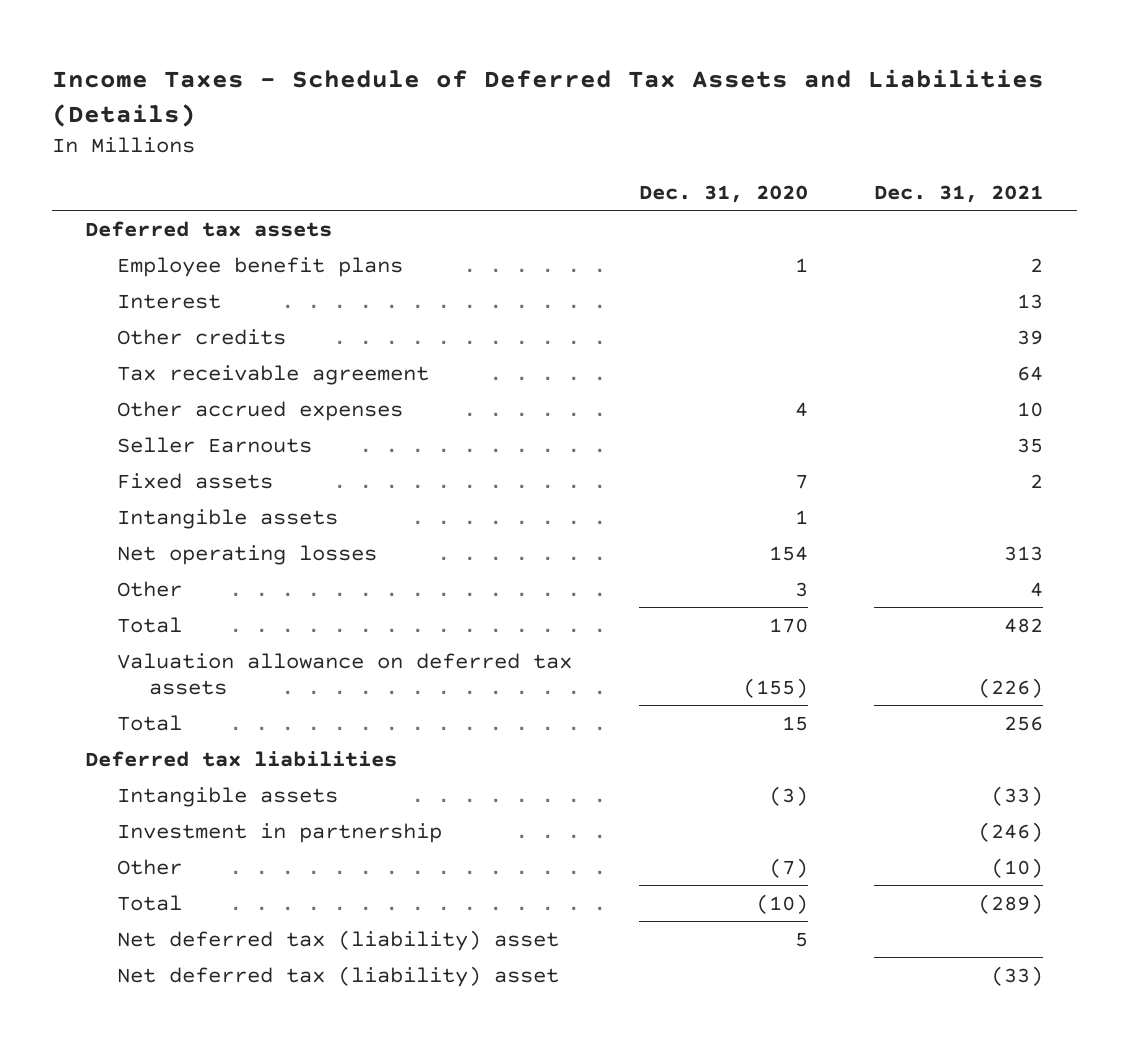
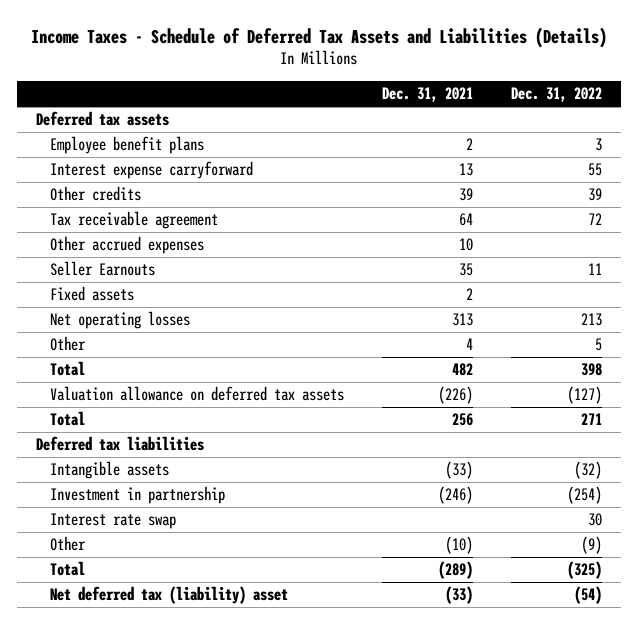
- | Dec. 31, 2020 | Dec. 31, 2021
+ | Dec. 31, 2021 | Dec. 31, 2022
- Interest | | 13
+ Interest expense carryforward | 13 | 55
- Intangible assets | 1 |
+ Interest rate swap | | 30
- Net deferred tax (liability) asset | 5 |

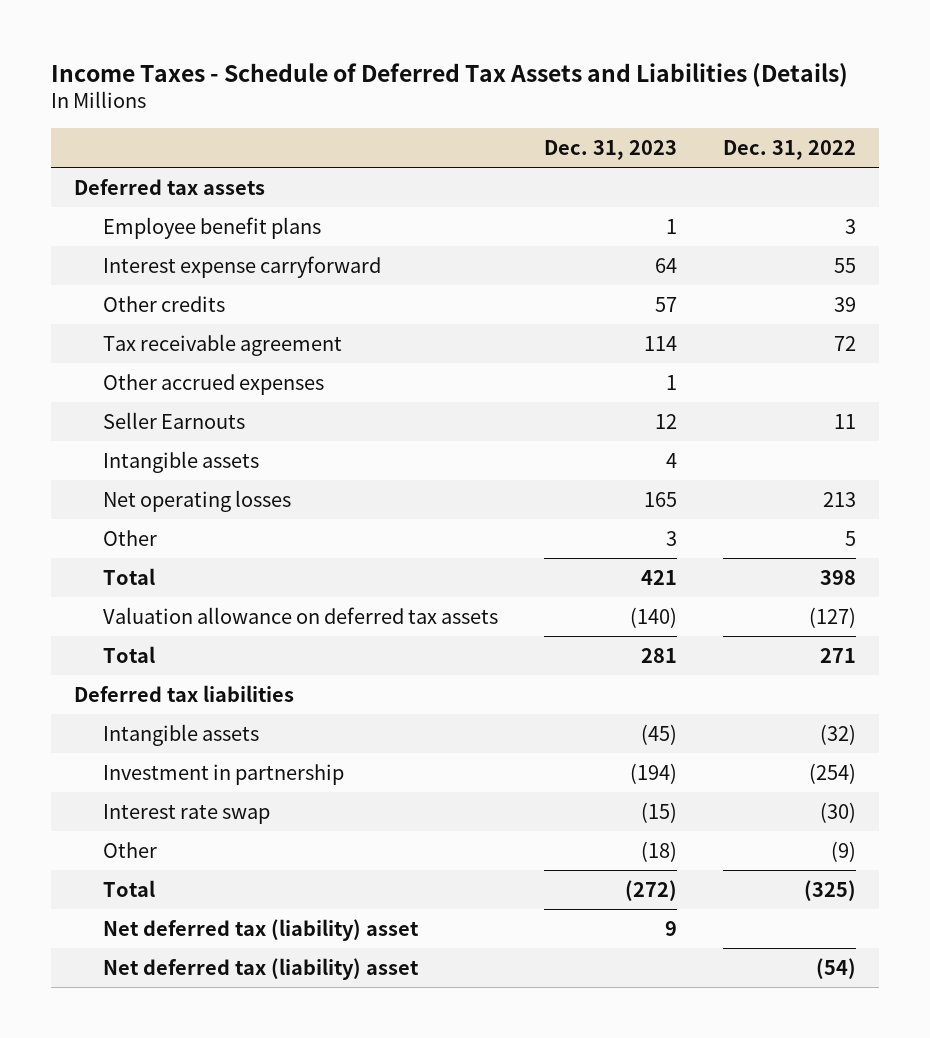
- | Dec. 31, 2021 | Dec. 31, 2022
+ | Dec. 31, 2023 | Dec. 31, 2022
- Fixed assets | 2 |
+ Intangible assets | 4 |
- Interest rate swap | | 30
+ Interest rate swap | (15) | (30)
+ Net deferred tax (liability) asset | 9 |

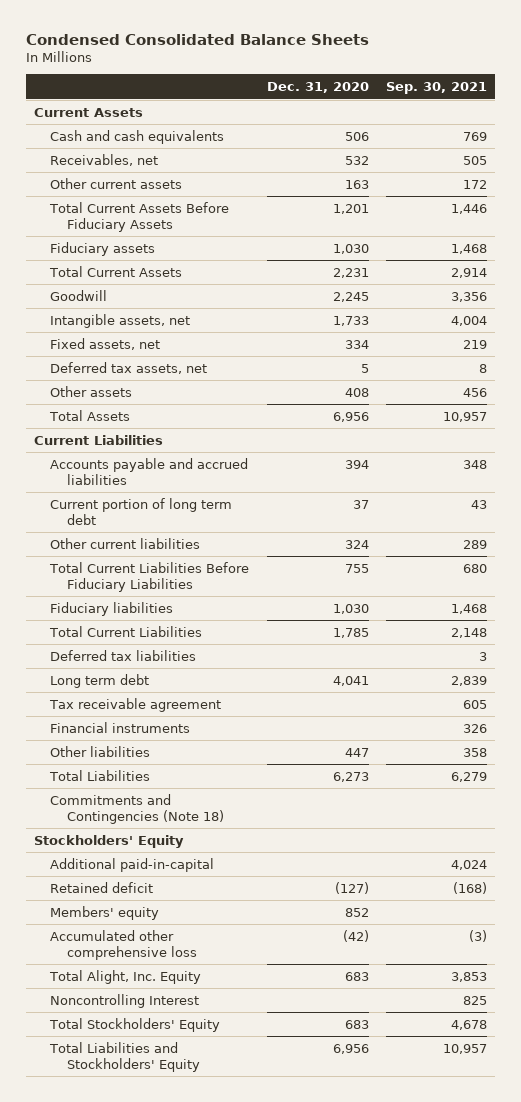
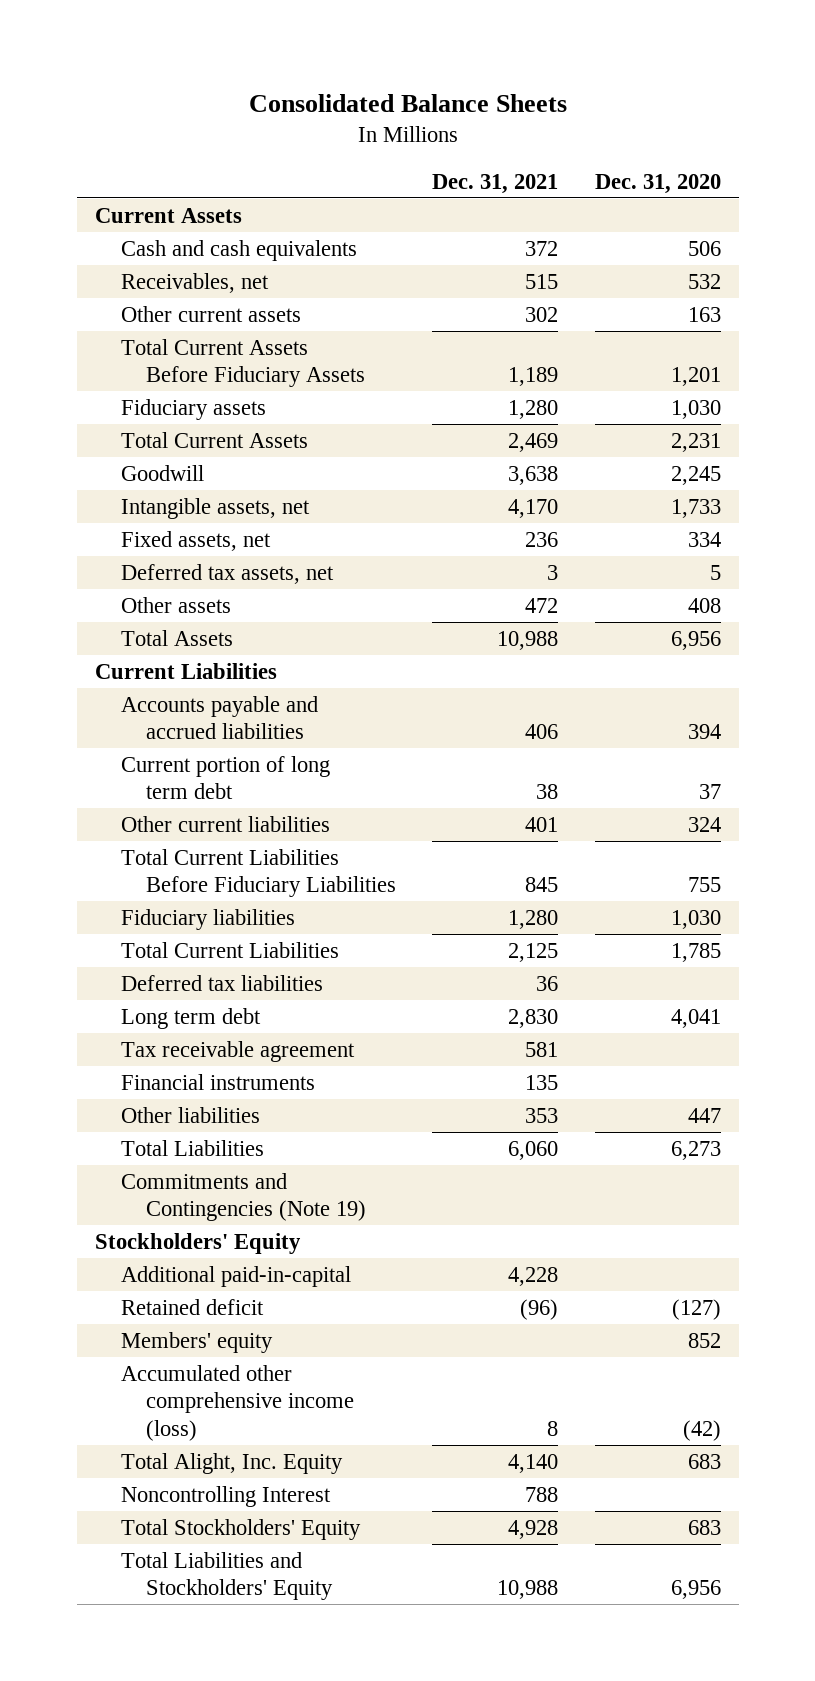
- Condensed Consolidated Balance Sheets
+ Consolidated Balance Sheets
- | Dec. 31, 2020 | Sep. 30, 2021
+ | Dec. 31, 2021 | Dec. 31, 2020
- Commitments and Contingencies (Note 18)
+ Commitments and Contingencies (Note 19)
- Accumulated other comprehensive loss | (42) | (3)
+ Accumulated other comprehensive income (loss) | 8 | (42)

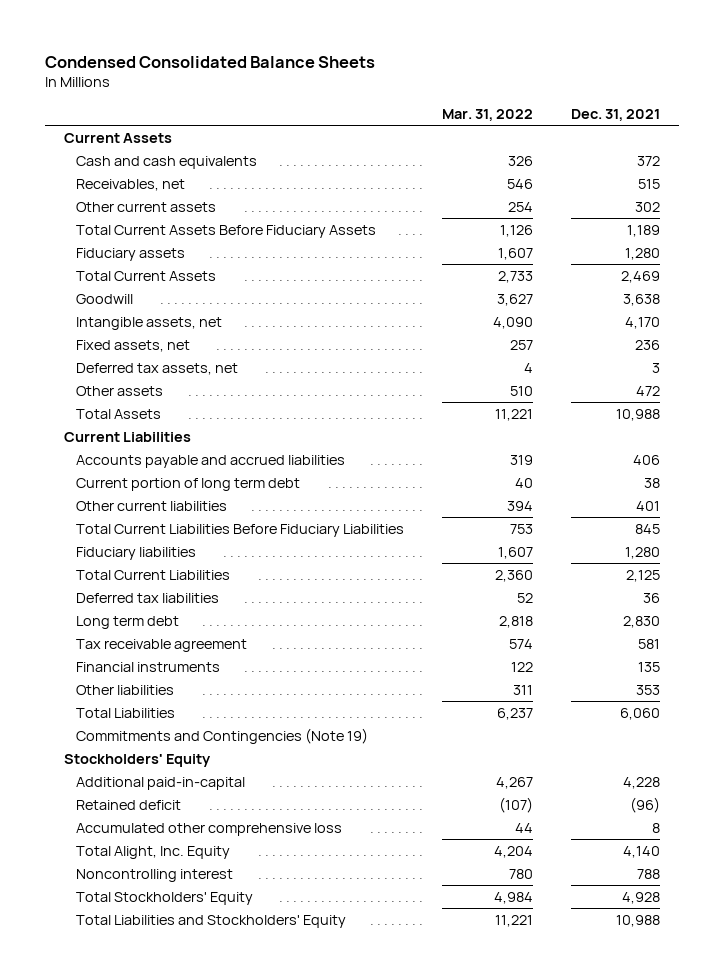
- Consolidated Balance Sheets
+ Condensed Consolidated Balance Sheets
- | Dec. 31, 2021 | Dec. 31, 2020
+ | Mar. 31, 2022 | Dec. 31, 2021
- Members' equity | | 852
- Accumulated other comprehensive income (loss) | 8 | (42)
+ Accumulated other comprehensive loss | 44 | 8
- Noncontrolling Interest | 788 |
+ Noncontrolling interest | 780 | 788

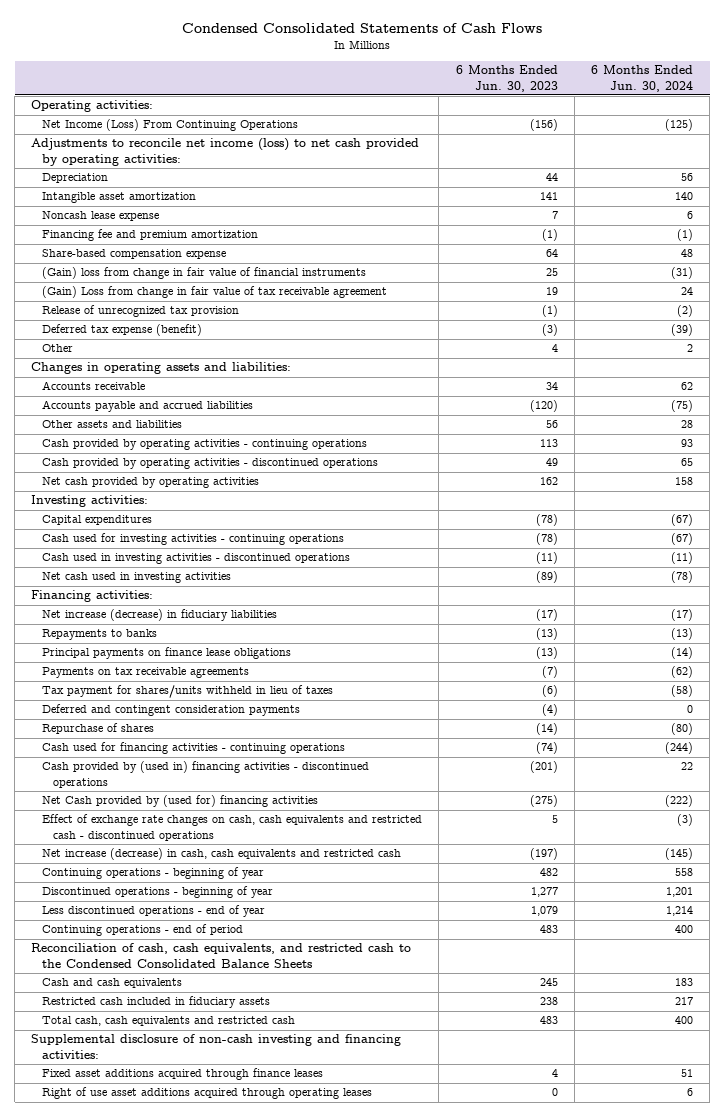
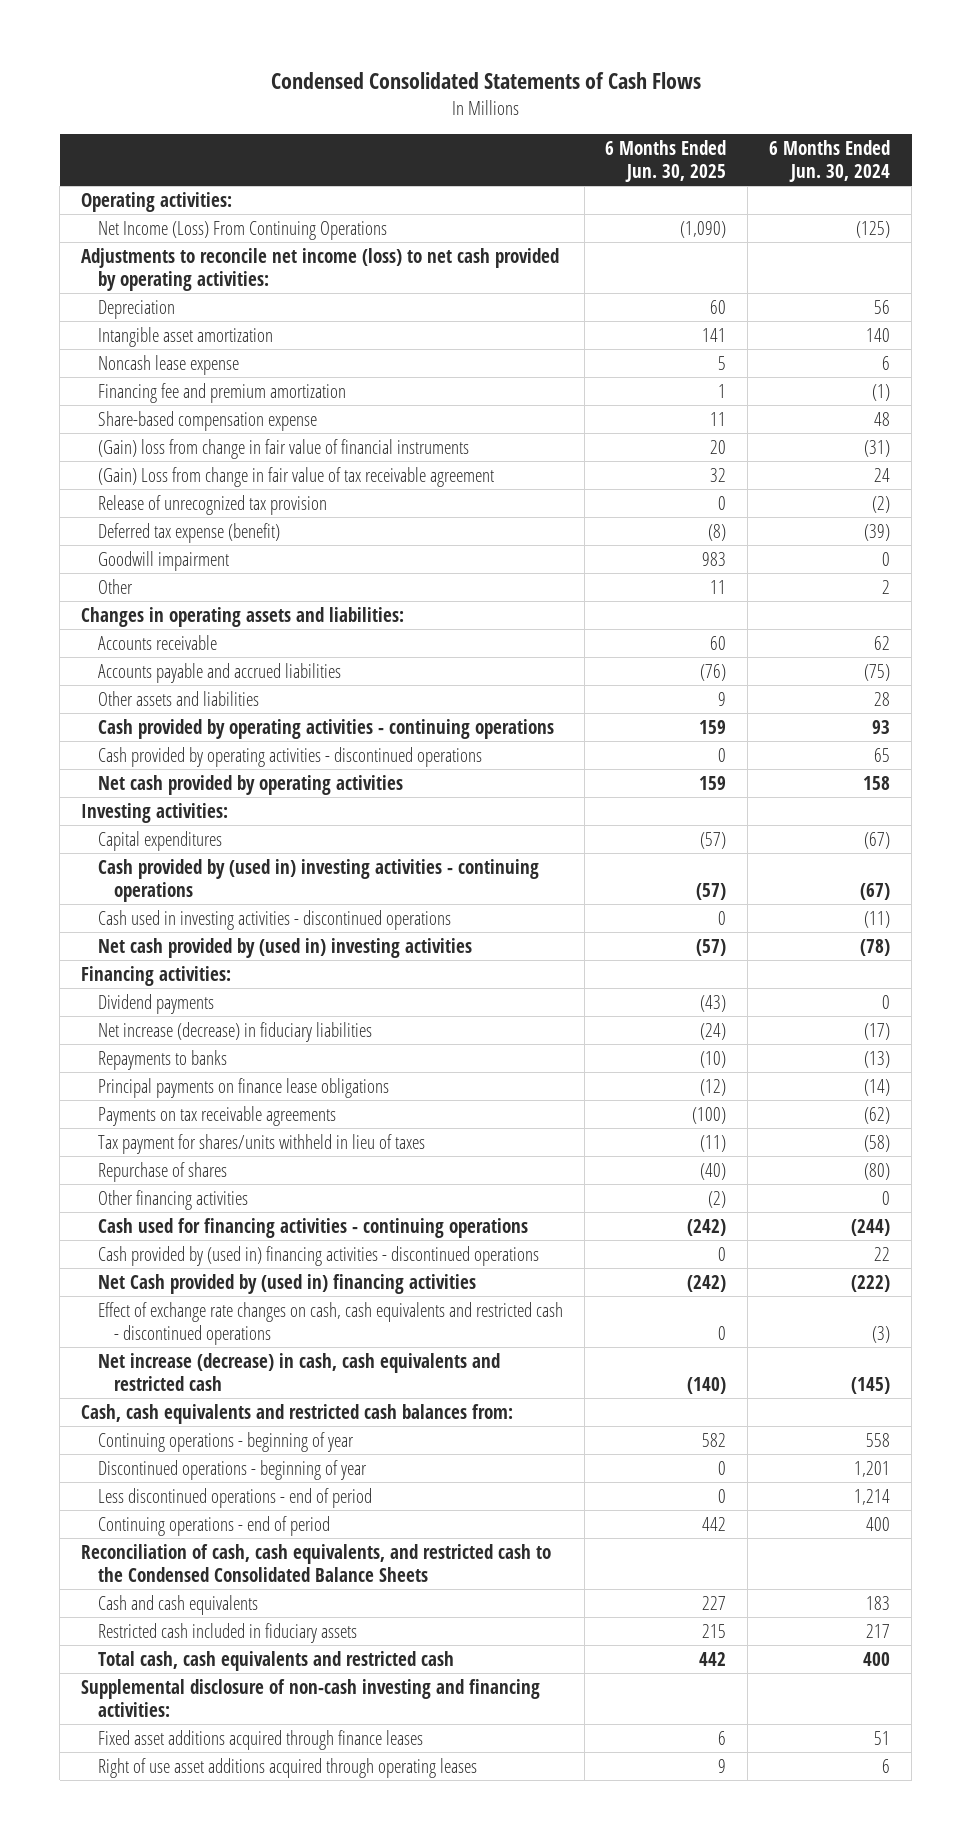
- | 6 Months Ended Jun. 30, 2023 | 6 Months Ended Jun. 30, 2024
+ | 6 Months Ended Jun. 30, 2025 | 6 Months Ended Jun. 30, 2024
+ Goodwill impairment | 983 | 0
- Cash used for investing activities - continuing operations | (78) | (67)
+ Cash provided by (used in) investing activities - continuing operations | (57) | (67)
- Net cash used in investing activities | (89) | (78)
+ Net cash provided by (used in) investing activities | (57) | (78)
+ Dividend payments | (43) | 0
- Deferred and contingent consideration payments | (4) | 0
+ Other financing activities | (2) | 0
- Net Cash provided by (used for) financing activities | (275) | (222)
+ Net Cash provided by (used in) financing activities | (242) | (222)
+ Cash, cash equivalents and restricted cash balances from:
- Less discontinued operations - end of year | 1,079 | 1,214
+ Less discontinued operations - end of period | 0 | 1,214

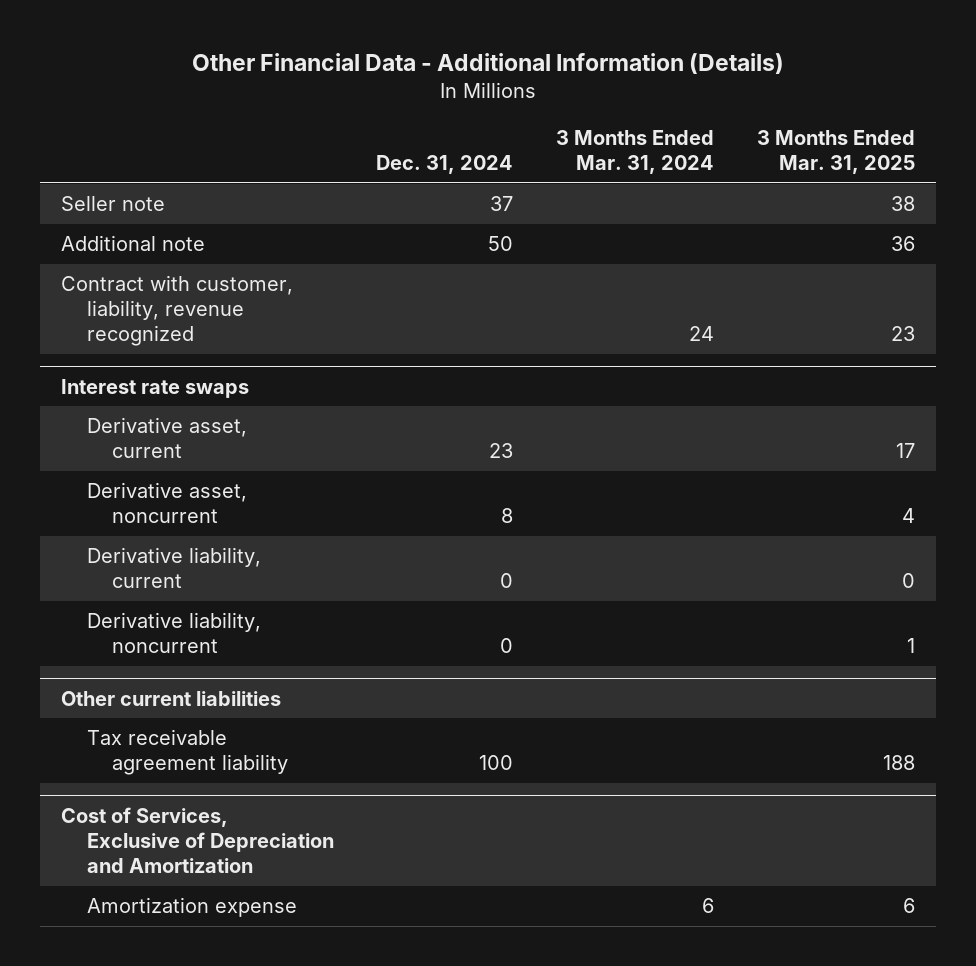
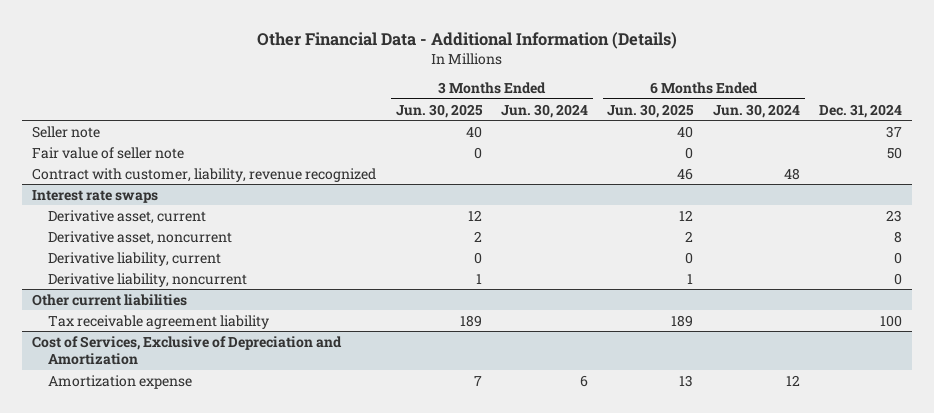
- | Dec. 31, 2024 | 3 Months Ended Mar. 31, 2024 | 3 Months Ended Mar. 31, 2025
+ | 3 Months Ended Jun. 30, 2025 | 3 Months Ended Jun. 30, 2024 | 6 Months Ended Jun. 30, 2025 | 6 Months Ended Jun. 30, 2024 | Dec. 31, 2024
- Additional note | 50 | | 36
+ Fair value of seller note | 0 | | 0 | | 50

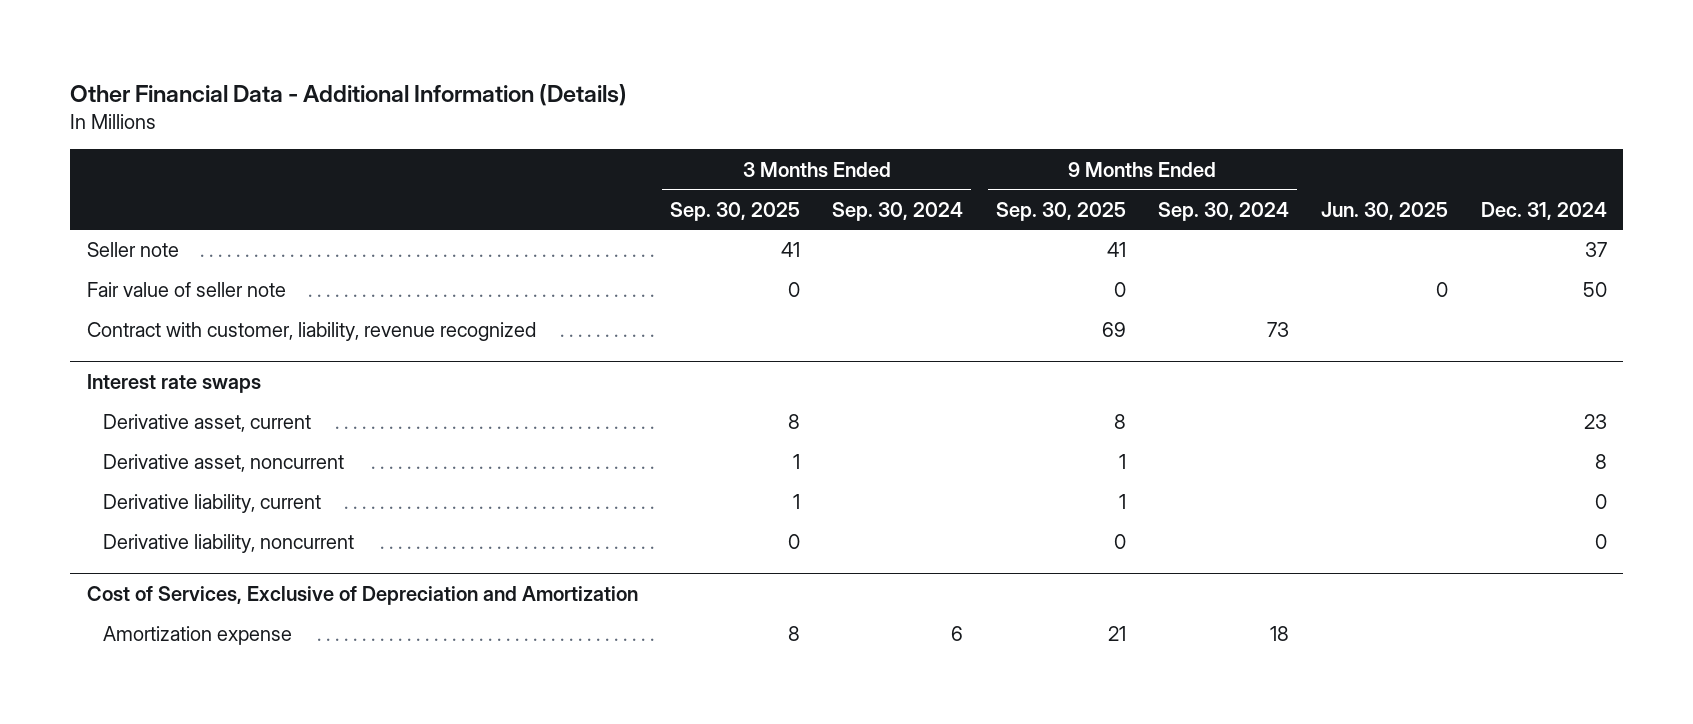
- | 3 Months Ended Jun. 30, 2025 | 3 Months Ended Jun. 30, 2024 | 6 Months Ended Jun. 30, 2025 | 6 Months Ended Jun. 30, 2024 | Dec. 31, 2024
+ | 3 Months Ended Sep. 30, 2025 | 3 Months Ended Sep. 30, 2024 | 9 Months Ended Sep. 30, 2025 | 9 Months Ended Sep. 30, 2024 | Jun. 30, 2025 | Dec. 31, 2024
- Other current liabilities
- Tax receivable agreement liability | 189 | | 189 | | 100

